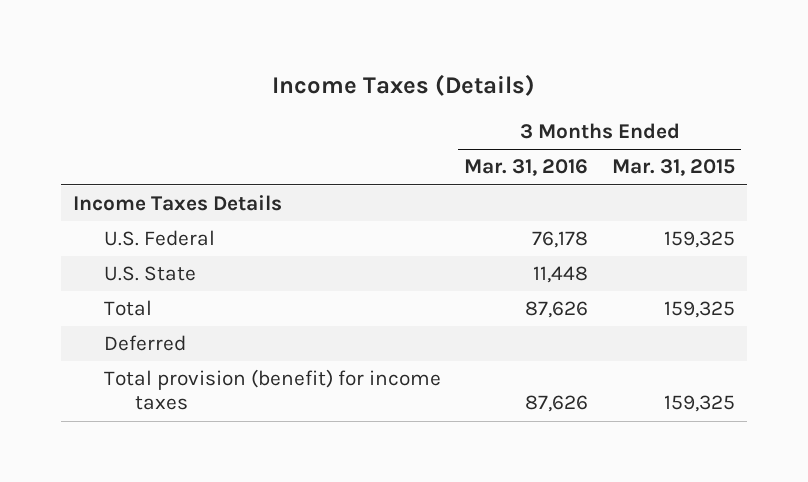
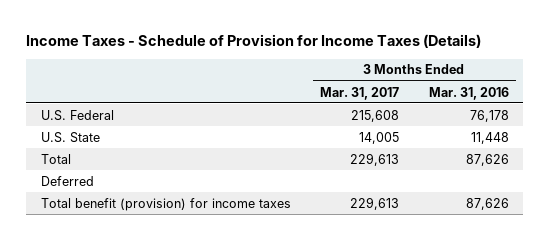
- Income Taxes (Details)
+ Income Taxes - Schedule of Provision for Income Taxes (Details)
- | 3 Months Ended Mar. 31, 2016 | 3 Months Ended Mar. 31, 2015
+ | 3 Months Ended Mar. 31, 2017 | 3 Months Ended Mar. 31, 2016
- Income Taxes Details
- Total provision (benefit) for income taxes | 87,626 | 159,325
+ Total benefit (provision) for income taxes | 229,613 | 87,626

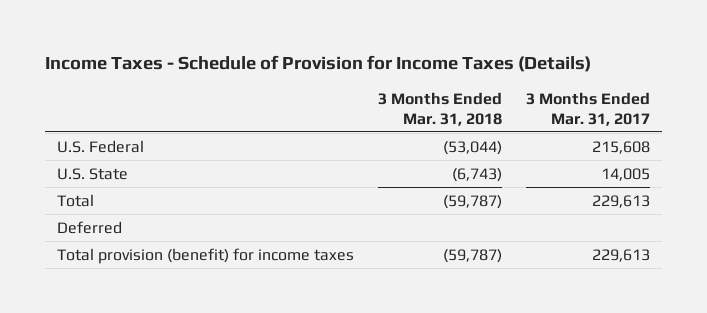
- | 3 Months Ended Mar. 31, 2017 | 3 Months Ended Mar. 31, 2016
+ | 3 Months Ended Mar. 31, 2018 | 3 Months Ended Mar. 31, 2017
- Total benefit (provision) for income taxes | 229,613 | 87,626
+ Total provision (benefit) for income taxes | (59,787) | 229,613

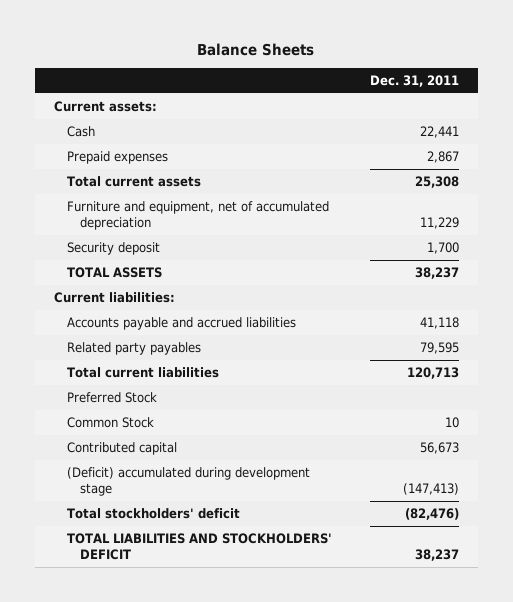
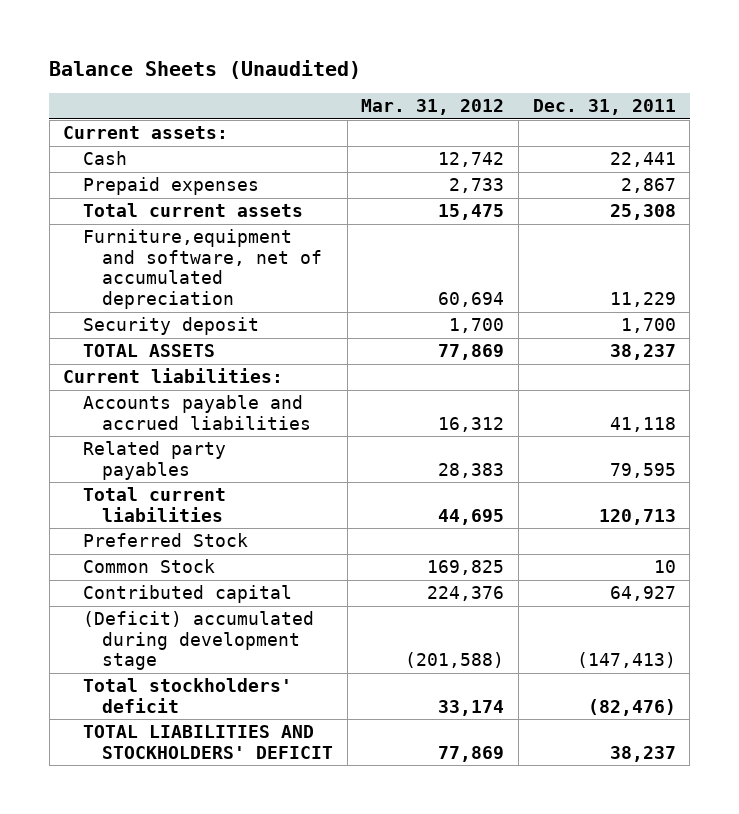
- Balance Sheets
+ Balance Sheets (Unaudited)
- | Dec. 31, 2011
+ | Mar. 31, 2012 | Dec. 31, 2011
- Furniture and equipment, net of accumulated depreciation | 11,229
+ Furniture,equipment and software, net of accumulated depreciation | 60,694 | 11,229
- Contributed capital | 56,673
+ Contributed capital | 224,376 | 64,927

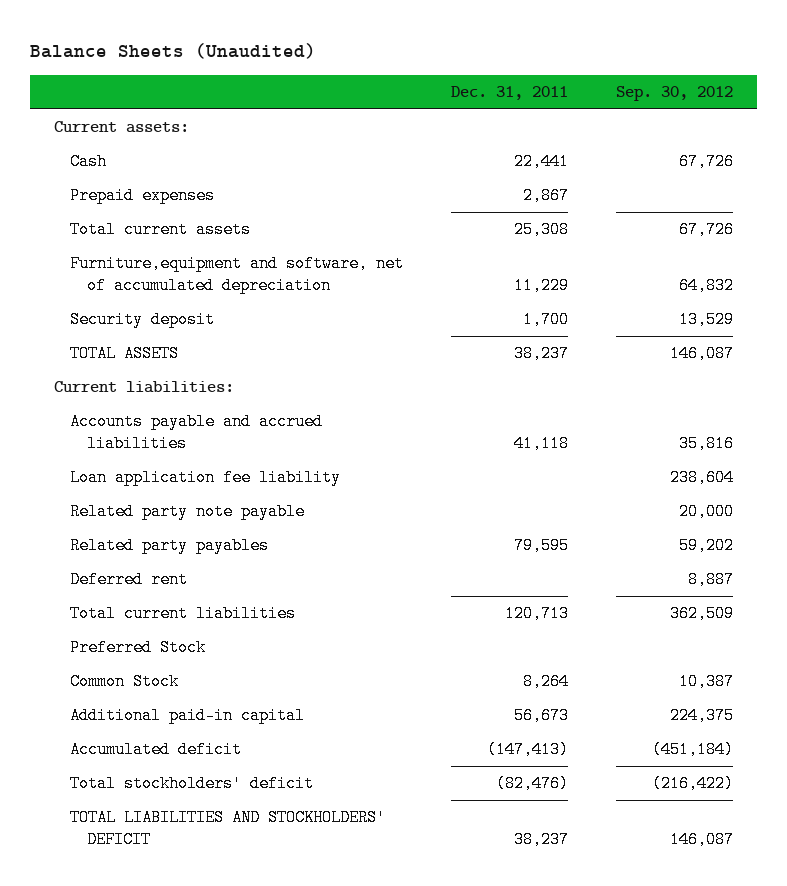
- | Mar. 31, 2012 | Dec. 31, 2011
+ | Dec. 31, 2011 | Sep. 30, 2012
+ Loan application fee liability | | 238,604
+ Related party note payable | | 20,000
+ Deferred rent | | 8,887
- Common Stock | 169,825 | 10
- Contributed capital | 224,376 | 64,927
- (Deficit) accumulated during development stage | (201,588) | (147,413)
+ Common Stock | 8,264 | 10,387
+ Additional paid-in capital | 56,673 | 224,375
+ Accumulated deficit | (147,413) | (451,184)

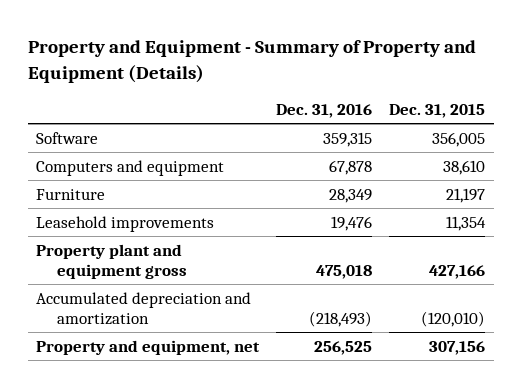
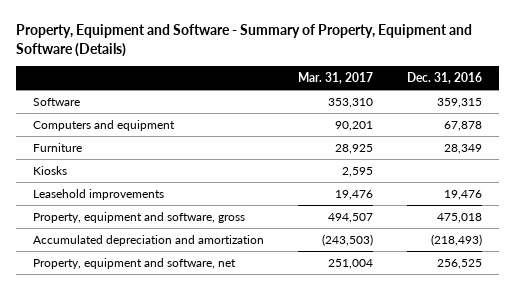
- Property and Equipment - Summary of Property and Equipment (Details)
+ Property, Equipment and Software - Summary of Property, Equipment and Software (Details)
- | Dec. 31, 2016 | Dec. 31, 2015
+ | Mar. 31, 2017 | Dec. 31, 2016
+ Kiosks | 2,595 |
- Property plant and equipment gross | 475,018 | 427,166
+ Property, equipment and software, gross | 494,507 | 475,018
- Property and equipment, net | 256,525 | 307,156
+ Property, equipment and software, net | 251,004 | 256,525

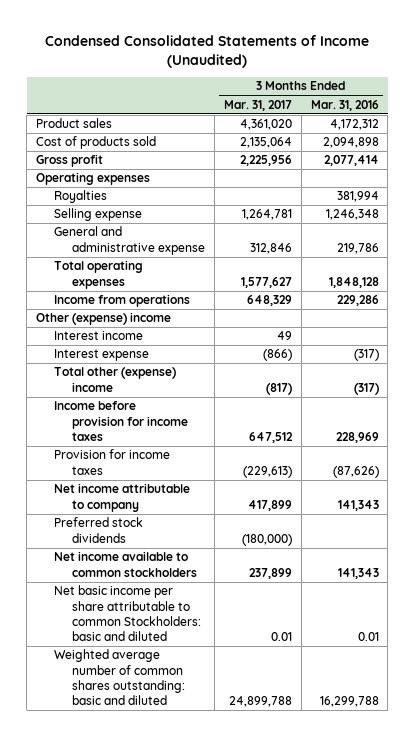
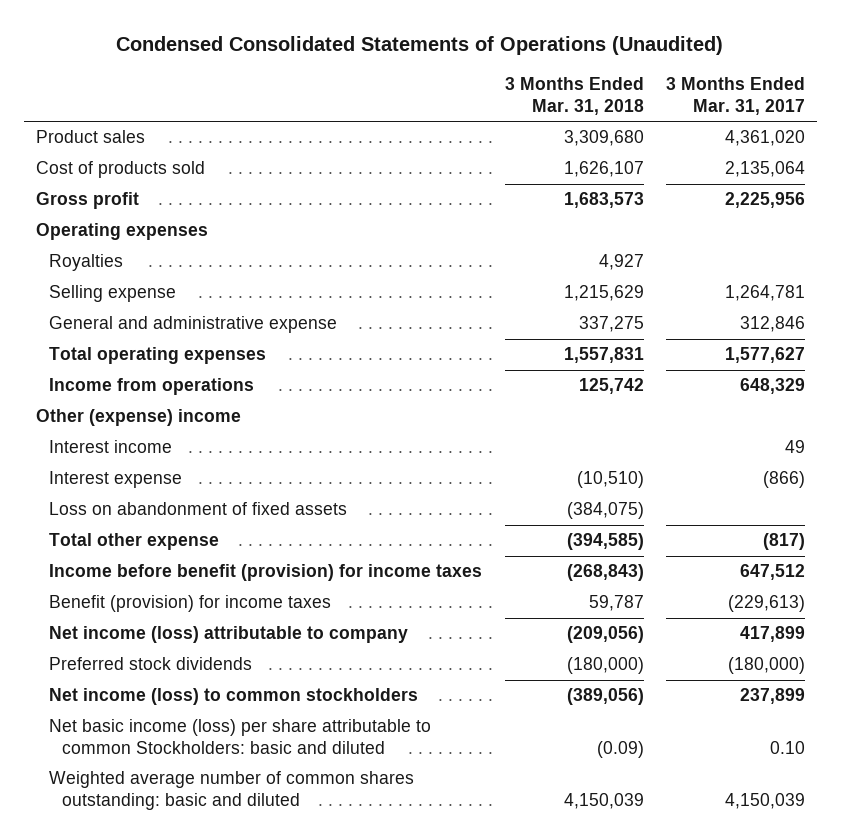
- Condensed Consolidated Statements of Income (Unaudited)
+ Condensed Consolidated Statements of Operations (Unaudited)
- | 3 Months Ended Mar. 31, 2017 | 3 Months Ended Mar. 31, 2016
+ | 3 Months Ended Mar. 31, 2018 | 3 Months Ended Mar. 31, 2017
- Total other (expense) income | (817) | (317)
- Income before provision for income taxes | 647,512 | 228,969
- Provision for income taxes | (229,613) | (87,626)
- Net income attributable to company | 417,899 | 141,343
+ Loss on abandonment of fixed assets | (384,075) |
+ Total other expense | (394,585) | (817)
+ Income before benefit (provision) for income taxes | (268,843) | 647,512
+ Benefit (provision) for income taxes | 59,787 | (229,613)
+ Net income (loss) attributable to company | (209,056) | 417,899
- Net income available to common stockholders | 237,899 | 141,343
- Net basic income per share attributable to common Stockholders: basic and diluted | 0.01 | 0.01
- Weighted average number of common shares outstanding: basic and diluted | 24,899,788 | 16,299,788
+ Net income (loss) to common stockholders | (389,056) | 237,899
+ Net basic income (loss) per share attributable to common Stockholders: basic and diluted | (0.09) | 0.10
+ Weighted average number of common shares outstanding: basic and diluted | 4,150,039 | 4,150,039

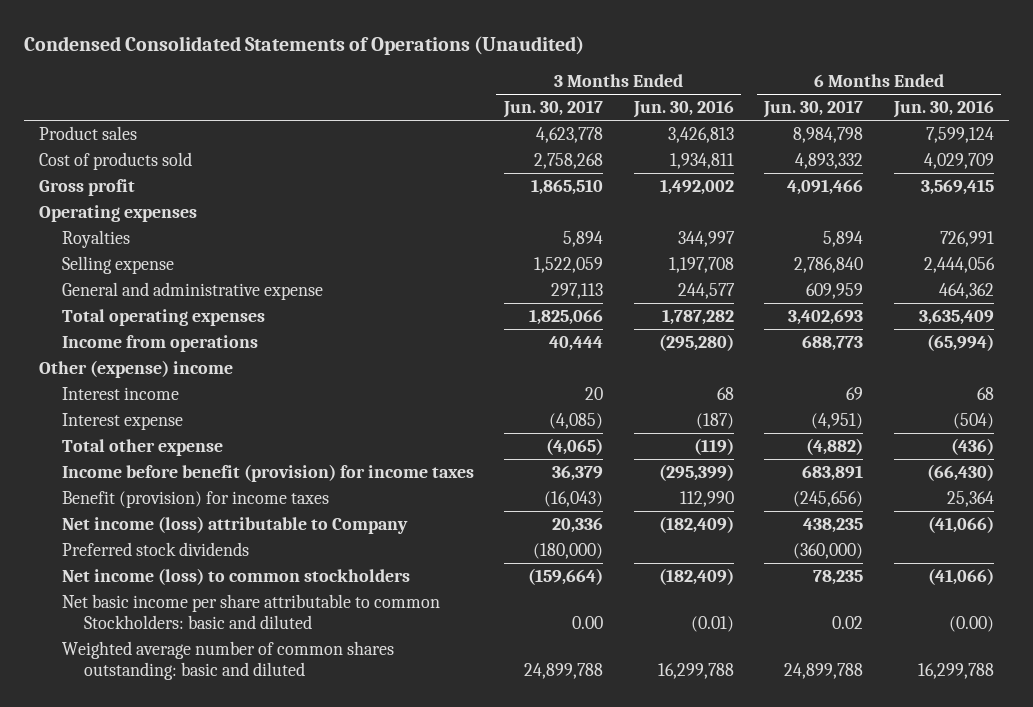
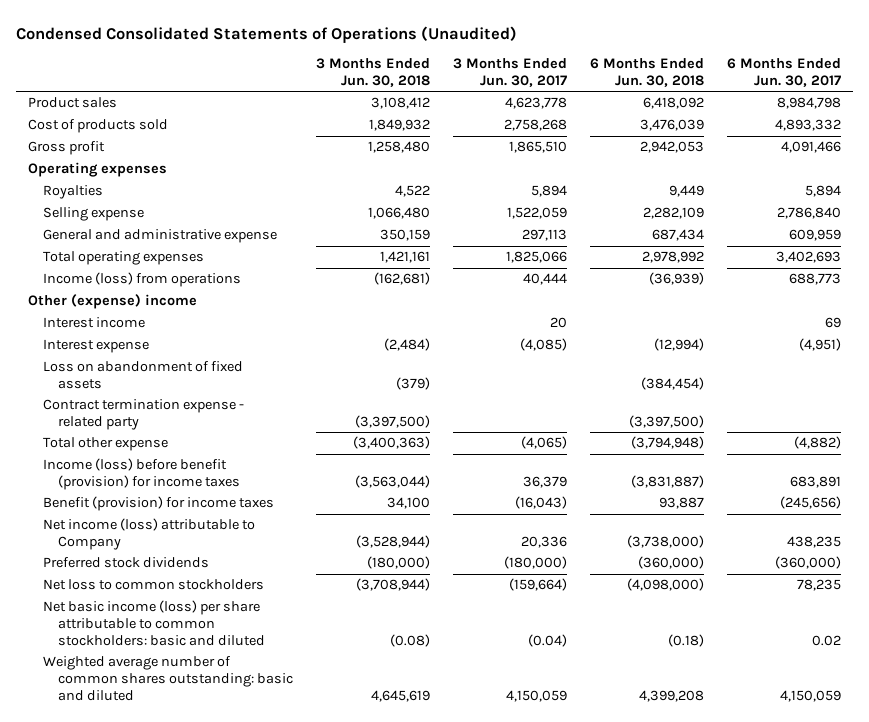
- | 3 Months Ended Jun. 30, 2017 | 3 Months Ended Jun. 30, 2016 | 6 Months Ended Jun. 30, 2017 | 6 Months Ended Jun. 30, 2016
+ | 3 Months Ended Jun. 30, 2018 | 3 Months Ended Jun. 30, 2017 | 6 Months Ended Jun. 30, 2018 | 6 Months Ended Jun. 30, 2017
- Income from operations | 40,444 | (295,280) | 688,773 | (65,994)
+ Income (loss) from operations | (162,681) | 40,444 | (36,939) | 688,773
+ Loss on abandonment of fixed assets | (379) | | (384,454) |
+ Contract termination expense - related party | (3,397,500) | | (3,397,500) |
- Income before benefit (provision) for income taxes | 36,379 | (295,399) | 683,891 | (66,430)
+ Income (loss) before benefit (provision) for income taxes | (3,563,044) | 36,379 | (3,831,887) | 683,891
- Net income (loss) to common stockholders | (159,664) | (182,409) | 78,235 | (41,066)
- Net basic income per share attributable to common Stockholders: basic and diluted | 0.00 | (0.01) | 0.02 | (0.00)
- Weighted average number of common shares outstanding: basic and diluted | 24,899,788 | 16,299,788 | 24,899,788 | 16,299,788
+ Net loss to common stockholders | (3,708,944) | (159,664) | (4,098,000) | 78,235
+ Net basic income (loss) per share attributable to common stockholders: basic and diluted | (0.08) | (0.04) | (0.18) | 0.02
+ Weighted average number of common shares outstanding: basic and diluted | 4,645,619 | 4,150,059 | 4,399,208 | 4,150,059

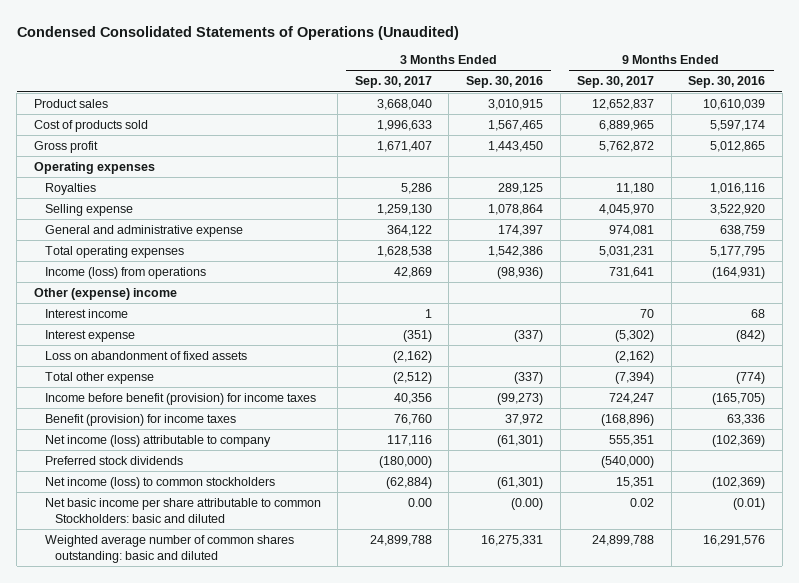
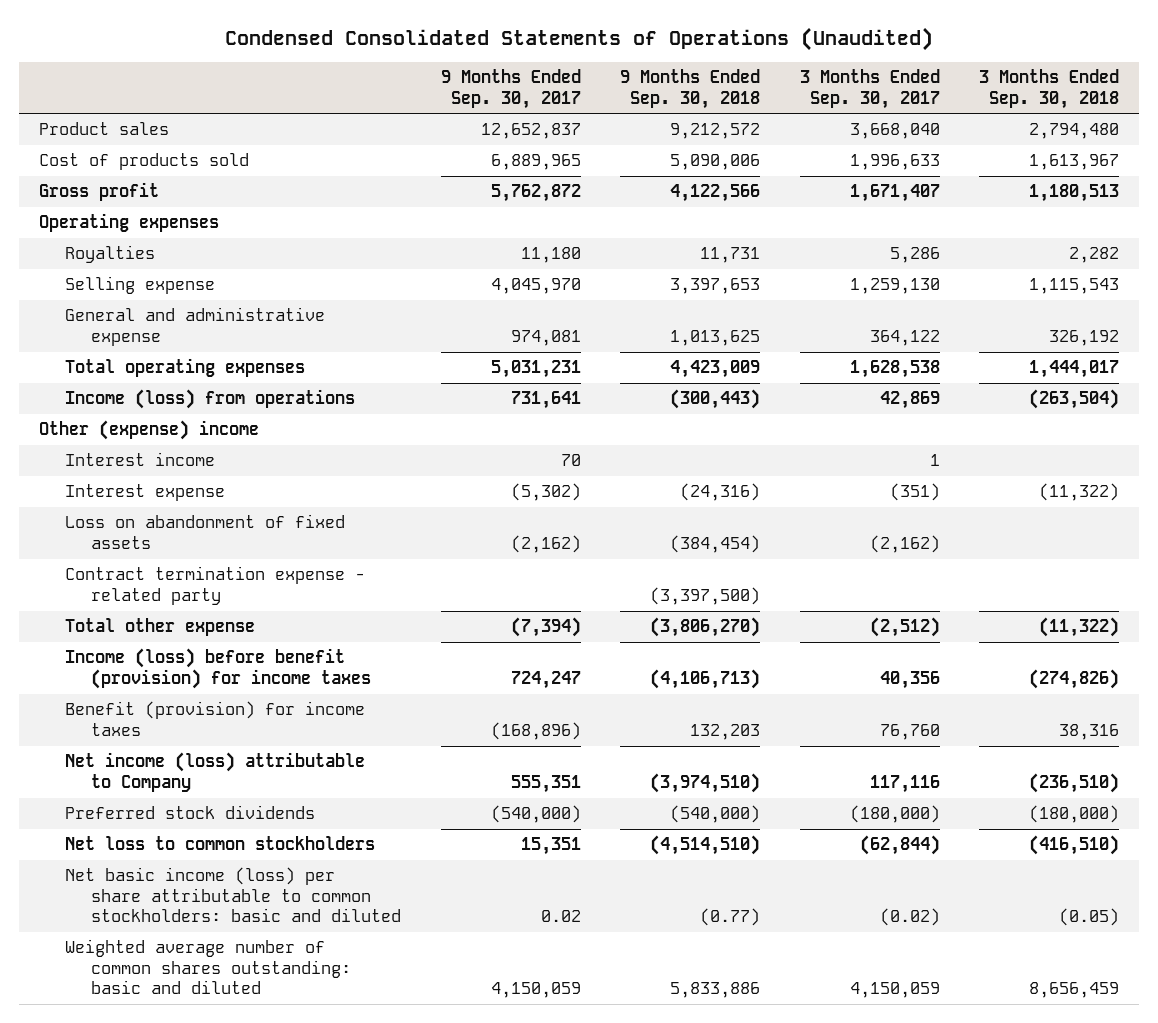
- | 3 Months Ended Sep. 30, 2017 | 3 Months Ended Sep. 30, 2016 | 9 Months Ended Sep. 30, 2017 | 9 Months Ended Sep. 30, 2016
+ | 9 Months Ended Sep. 30, 2017 | 9 Months Ended Sep. 30, 2018 | 3 Months Ended Sep. 30, 2017 | 3 Months Ended Sep. 30, 2018
+ Contract termination expense - related party | | (3,397,500) | |
- Income before benefit (provision) for income taxes | 40,356 | (99,273) | 724,247 | (165,705)
+ Income (loss) before benefit (provision) for income taxes | 724,247 | (4,106,713) | 40,356 | (274,826)
- Net income (loss) attributable to company | 117,116 | (61,301) | 555,351 | (102,369)
+ Net income (loss) attributable to Company | 555,351 | (3,974,510) | 117,116 | (236,510)
- Net income (loss) to common stockholders | (62,884) | (61,301) | 15,351 | (102,369)
- Net basic income per share attributable to common Stockholders: basic and diluted | 0.00 | (0.00) | 0.02 | (0.01)
- Weighted average number of common shares outstanding: basic and diluted | 24,899,788 | 16,275,331 | 24,899,788 | 16,291,576
+ Net loss to common stockholders | 15,351 | (4,514,510) | (62,844) | (416,510)
+ Net basic income (loss) per share attributable to common stockholders: basic and diluted | 0.02 | (0.77) | (0.02) | (0.05)
+ Weighted average number of common shares outstanding: basic and diluted | 4,150,059 | 5,833,886 | 4,150,059 | 8,656,459

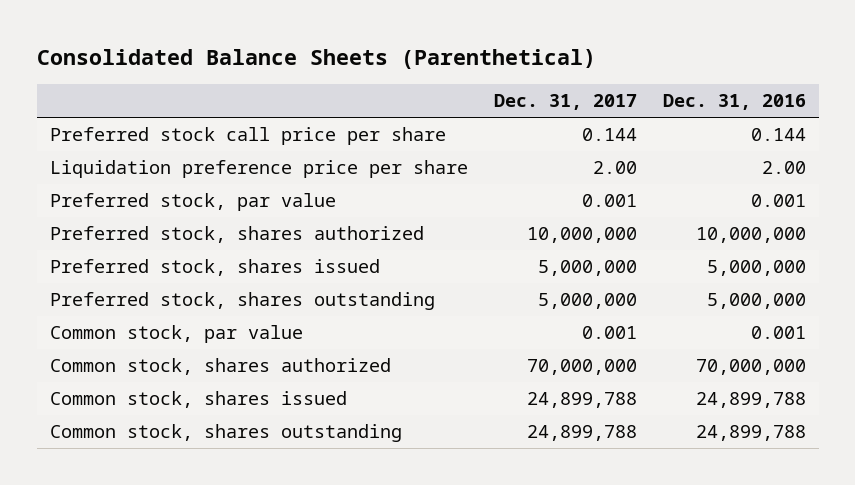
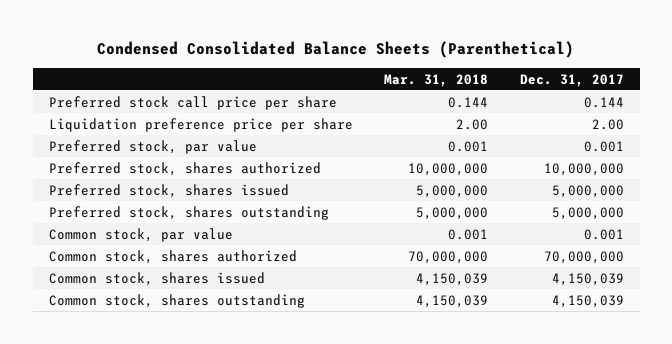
- Consolidated Balance Sheets (Parenthetical)
+ Condensed Consolidated Balance Sheets (Parenthetical)
- | Dec. 31, 2017 | Dec. 31, 2016
+ | Mar. 31, 2018 | Dec. 31, 2017
- Common stock, shares issued | 24,899,788 | 24,899,788
- Common stock, shares outstanding | 24,899,788 | 24,899,788
+ Common stock, shares issued | 4,150,039 | 4,150,039
+ Common stock, shares outstanding | 4,150,039 | 4,150,039

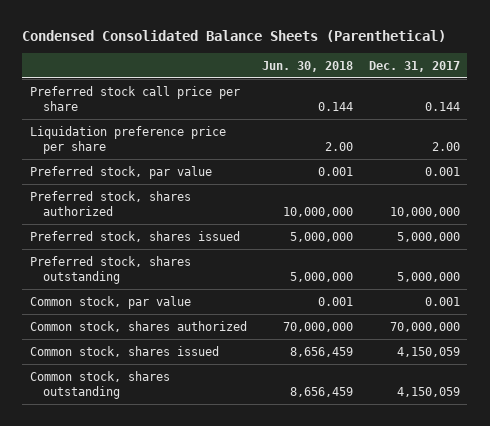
- | Mar. 31, 2018 | Dec. 31, 2017
+ | Jun. 30, 2018 | Dec. 31, 2017
- Common stock, shares issued | 4,150,039 | 4,150,039
- Common stock, shares outstanding | 4,150,039 | 4,150,039
+ Common stock, shares issued | 8,656,459 | 4,150,059
+ Common stock, shares outstanding | 8,656,459 | 4,150,059

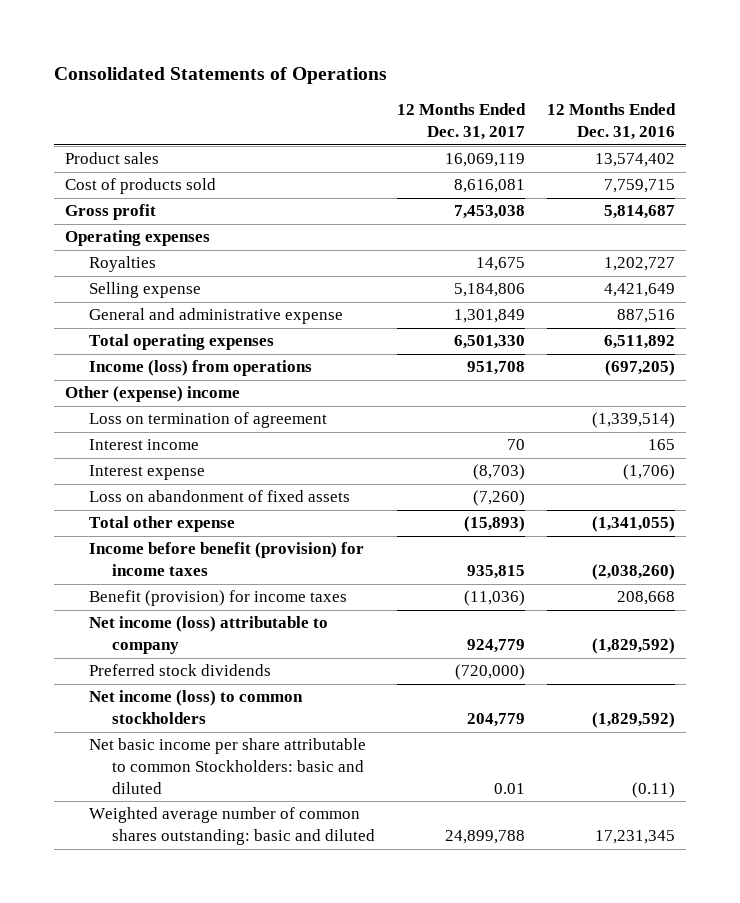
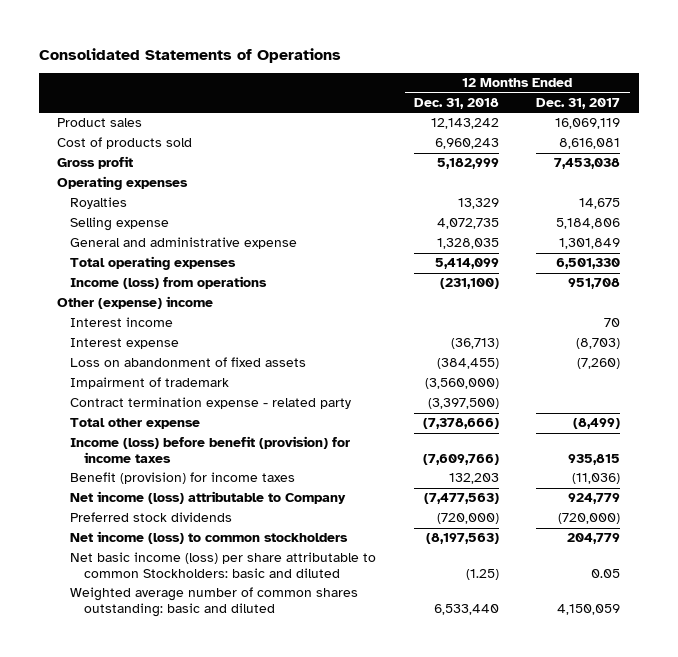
- | 12 Months Ended Dec. 31, 2017 | 12 Months Ended Dec. 31, 2016
+ | 12 Months Ended Dec. 31, 2018 | 12 Months Ended Dec. 31, 2017
- Loss on termination of agreement | | (1,339,514)
- Total other expense | (15,893) | (1,341,055)
- Income before benefit (provision) for income taxes | 935,815 | (2,038,260)
+ Impairment of trademark | (3,560,000) |
+ Contract termination expense - related party | (3,397,500) |
+ Total other expense | (7,378,666) | (8,499)
+ Income (loss) before benefit (provision) for income taxes | (7,609,766) | 935,815
- Net income (loss) attributable to company | 924,779 | (1,829,592)
+ Net income (loss) attributable to Company | (7,477,563) | 924,779
- Net basic income per share attributable to common Stockholders: basic and diluted | 0.01 | (0.11)
- Weighted average number of common shares outstanding: basic and diluted | 24,899,788 | 17,231,345
+ Net basic income (loss) per share attributable to common Stockholders: basic and diluted | (1.25) | 0.05
+ Weighted average number of common shares outstanding: basic and diluted | 6,533,440 | 4,150,059

